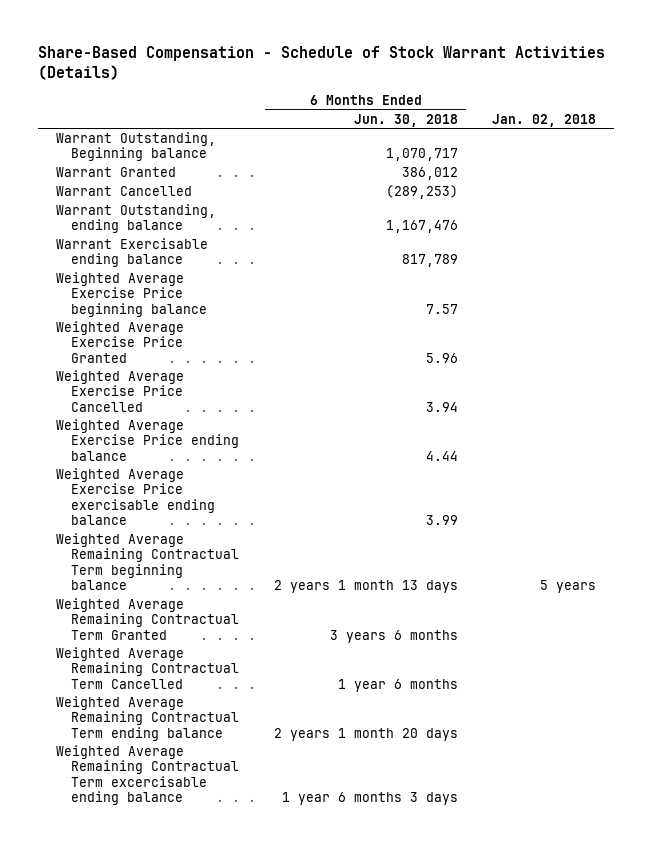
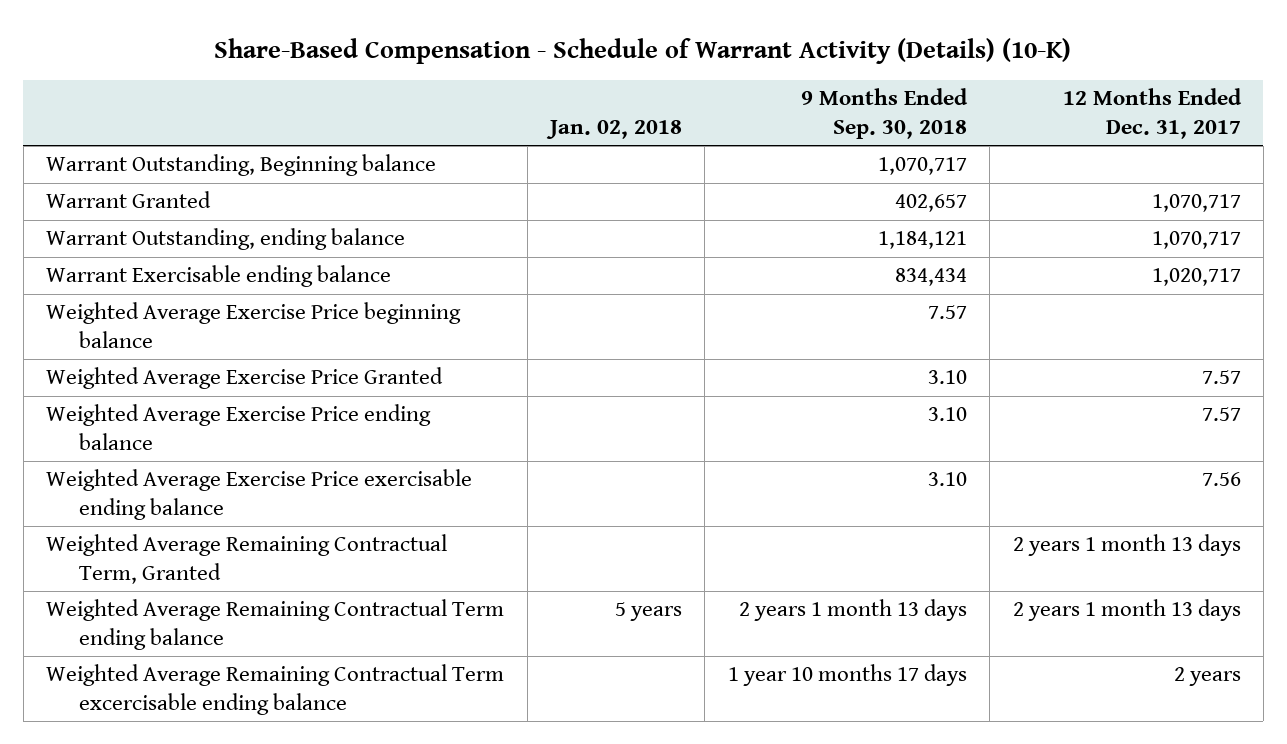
- Share-Based Compensation - Schedule of Stock Warrant Activities (Details)
+ Share-Based Compensation - Schedule of Warrant Activity (Details) (10-K)
- | 6 Months Ended Jun. 30, 2018 | Jan. 02, 2018
+ | Jan. 02, 2018 | 9 Months Ended Sep. 30, 2018 | 12 Months Ended Dec. 31, 2017
- Warrant Cancelled | (289,253) |
- Weighted Average Exercise Price Cancelled | 3.94 |
- Weighted Average Remaining Contractual Term beginning balance | 2 years 1 month 13 days | 5 years
- Weighted Average Remaining Contractual Term Granted | 3 years 6 months |
- Weighted Average Remaining Contractual Term Cancelled | 1 year 6 months |
- Weighted Average Remaining Contractual Term ending balance | 2 years 1 month 20 days |
+ Weighted Average Remaining Contractual Term, Granted | | | 2 years 1 month 13 days
+ Weighted Average Remaining Contractual Term ending balance | 5 years | 2 years 1 month 13 days | 2 years 1 month 13 days

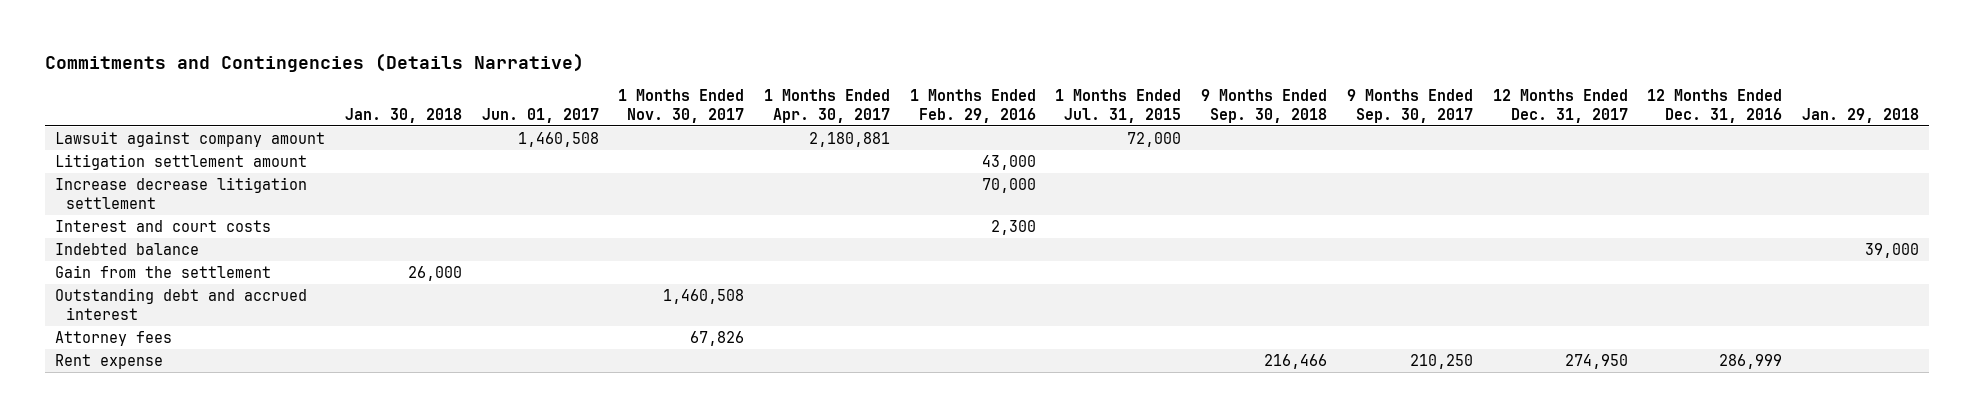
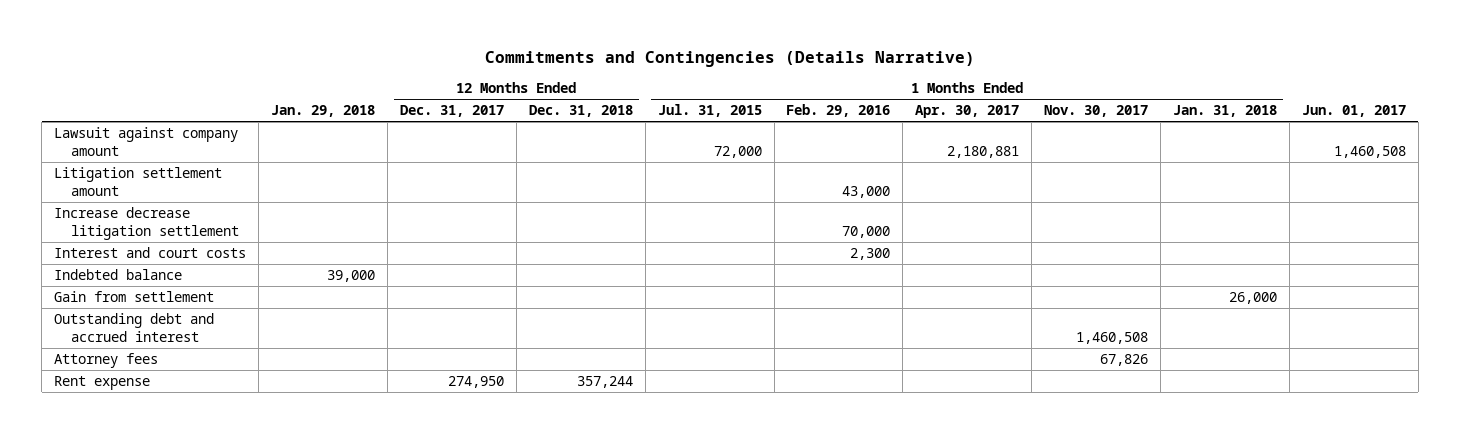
- | Jan. 30, 2018 | Jun. 01, 2017 | 1 Months Ended Nov. 30, 2017 | 1 Months Ended Apr. 30, 2017 | 1 Months Ended Feb. 29, 2016 | 1 Months Ended Jul. 31, 2015 | 9 Months Ended Sep. 30, 2018 | 9 Months Ended Sep. 30, 2017 | 12 Months Ended Dec. 31, 2017 | 12 Months Ended Dec. 31, 2016 | Jan. 29, 2018
+ | Jan. 29, 2018 | 12 Months Ended Dec. 31, 2017 | 12 Months Ended Dec. 31, 2018 | 1 Months Ended Jul. 31, 2015 | 1 Months Ended Feb. 29, 2016 | 1 Months Ended Apr. 30, 2017 | 1 Months Ended Nov. 30, 2017 | 1 Months Ended Jan. 31, 2018 | Jun. 01, 2017
- Gain from the settlement | 26,000 | | | | | | | | | |
+ Gain from settlement | | | | | | | | 26,000 |

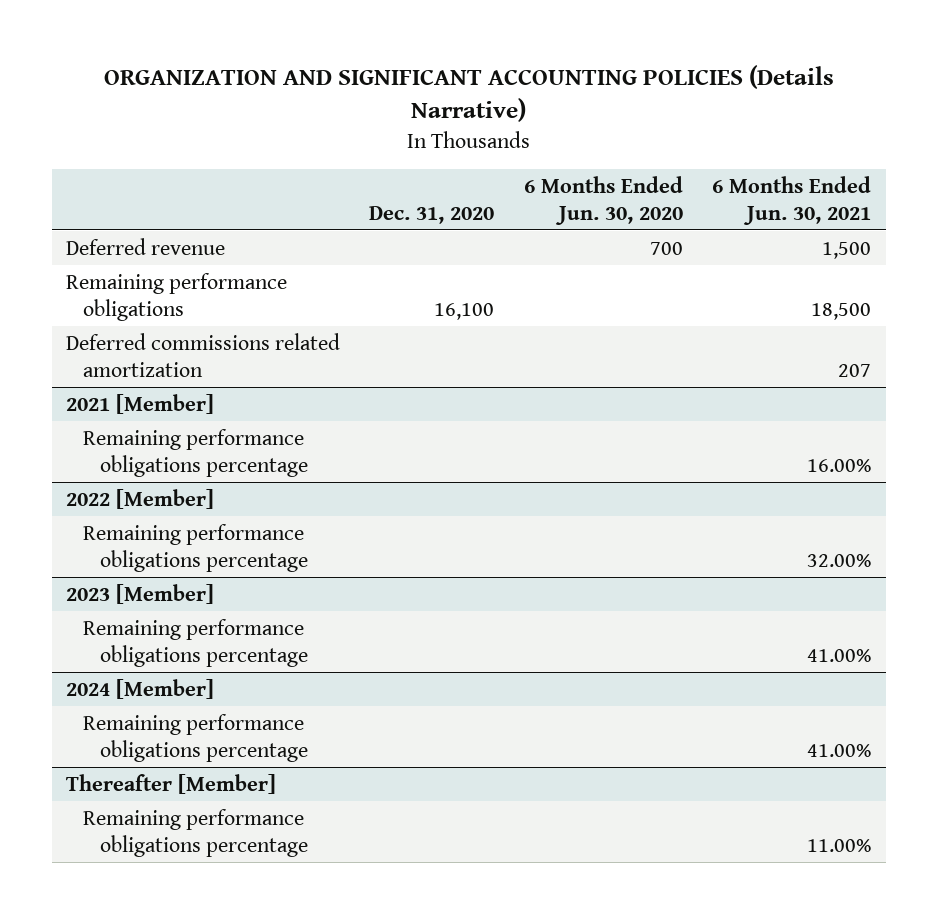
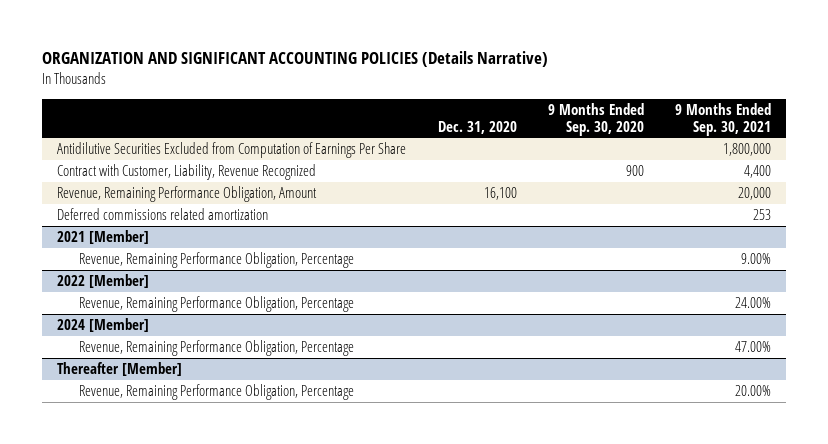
- | Dec. 31, 2020 | 6 Months Ended Jun. 30, 2020 | 6 Months Ended Jun. 30, 2021
+ | Dec. 31, 2020 | 9 Months Ended Sep. 30, 2020 | 9 Months Ended Sep. 30, 2021
- Deferred revenue | | 700 | 1,500
- Remaining performance obligations | 16,100 | | 18,500
+ Antidilutive Securities Excluded from Computation of Earnings Per Share | | | 1,800,000
+ Contract with Customer, Liability, Revenue Recognized | | 900 | 4,400
+ Revenue, Remaining Performance Obligation, Amount | 16,100 | | 20,000
@ 2021 [Member]
- Remaining performance obligations percentage | | | 16.00%
+ Revenue, Remaining Performance Obligation, Percentage | | | 9.00%
@ 2022 [Member]
- Remaining performance obligations percentage | | | 32.00%
- 2023 [Member]
- Remaining performance obligations percentage | | | 41.00%
@ 2022 [Member]
+ Revenue, Remaining Performance Obligation, Percentage | | | 24.00%
@ 2024 [Member]
- Remaining performance obligations percentage | | | 41.00%
+ Revenue, Remaining Performance Obligation, Percentage | | | 47.00%
@ Thereafter [Member]
- Remaining performance obligations percentage | | | 11.00%
+ Revenue, Remaining Performance Obligation, Percentage | | | 20.00%

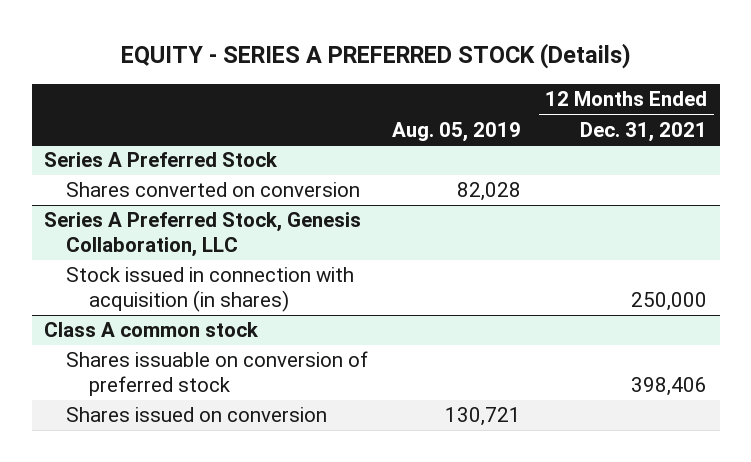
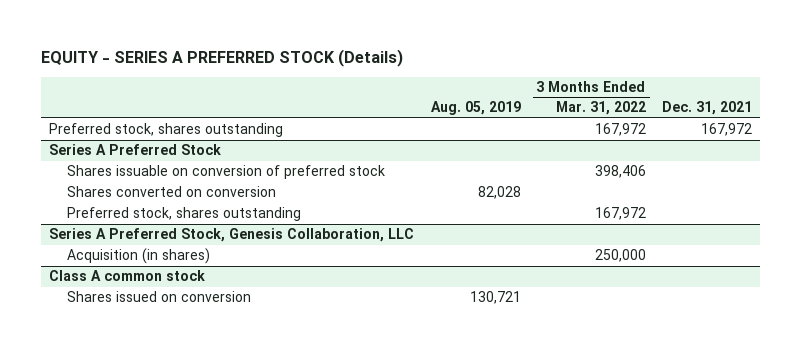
- | Aug. 05, 2019 | 12 Months Ended Dec. 31, 2021
+ | Aug. 05, 2019 | 3 Months Ended Mar. 31, 2022 | Dec. 31, 2021
+ Preferred stock, shares outstanding | | 167,972 | 167,972
@ Series A Preferred Stock
+ Shares issuable on conversion of preferred stock | | 398,406 |
+ Preferred stock, shares outstanding | | 167,972 |
@ Series A Preferred Stock, Genesis Collaboration, LLC
- Stock issued in connection with acquisition (in shares) | | 250,000
+ Acquisition (in shares) | | 250,000 |
@ Class A common stock
- Shares issuable on conversion of preferred stock | | 398,406

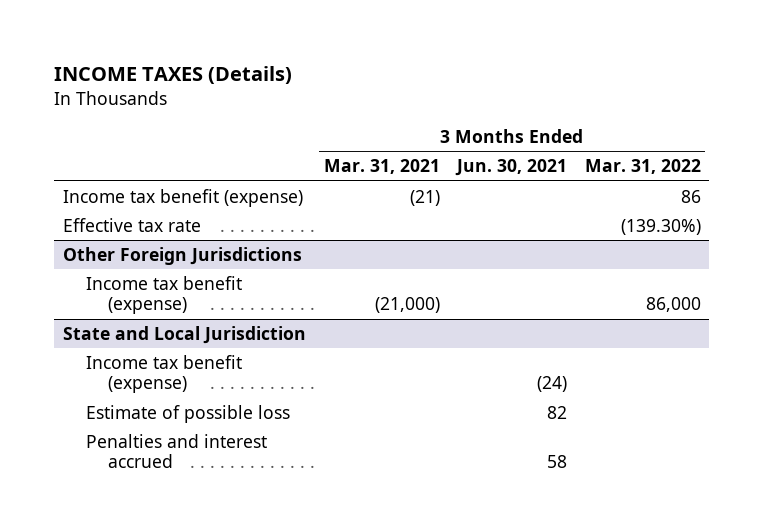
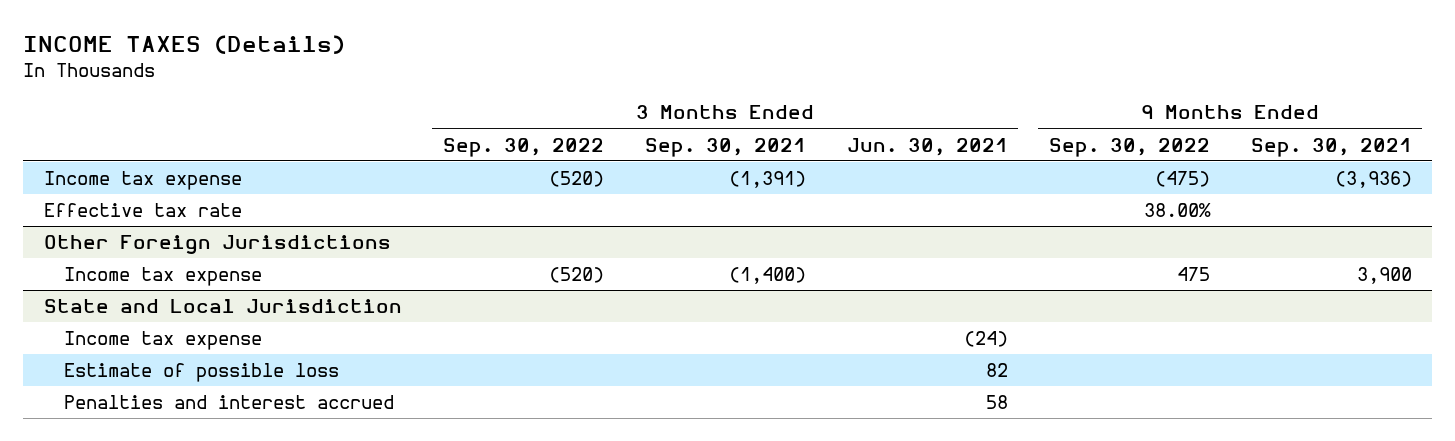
- | 3 Months Ended Mar. 31, 2021 | 3 Months Ended Jun. 30, 2021 | 3 Months Ended Mar. 31, 2022
+ | 3 Months Ended Sep. 30, 2022 | 3 Months Ended Sep. 30, 2021 | 3 Months Ended Jun. 30, 2021 | 9 Months Ended Sep. 30, 2022 | 9 Months Ended Sep. 30, 2021
- Income tax benefit (expense) | (21) | | 86
+ Income tax expense | (520) | (1,391) | | (475) | (3,936)
@ Other Foreign Jurisdictions
- Income tax benefit (expense) | (21,000) | | 86,000
+ Income tax expense | (520) | (1,400) | | 475 | 3,900
@ State and Local Jurisdiction
- Income tax benefit (expense) | | (24) |
+ Income tax expense | | | (24) | |

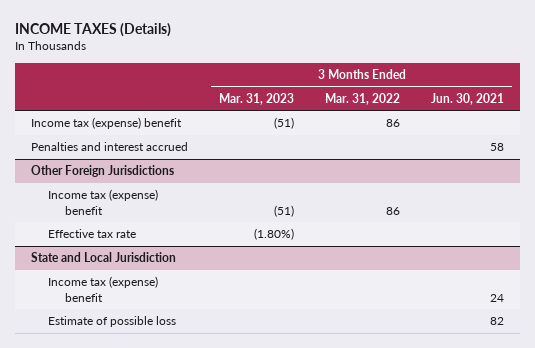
- | 3 Months Ended Sep. 30, 2022 | 3 Months Ended Sep. 30, 2021 | 3 Months Ended Jun. 30, 2021 | 9 Months Ended Sep. 30, 2022 | 9 Months Ended Sep. 30, 2021
+ | 3 Months Ended Mar. 31, 2023 | 3 Months Ended Mar. 31, 2022 | 3 Months Ended Jun. 30, 2021
- Income tax expense | (520) | (1,391) | | (475) | (3,936)
- Effective tax rate | | | | 38.00% |
+ Income tax (expense) benefit | (51) | 86 |
+ Penalties and interest accrued | | | 58
@ Other Foreign Jurisdictions
- Income tax expense | (520) | (1,400) | | 475 | 3,900
+ Income tax (expense) benefit | (51) | 86 |
+ Effective tax rate | (1.80%) | |
@ State and Local Jurisdiction
- Income tax expense | | | (24) | |
+ Income tax (expense) benefit | | | 24
- Penalties and interest accrued | | | 58 | |

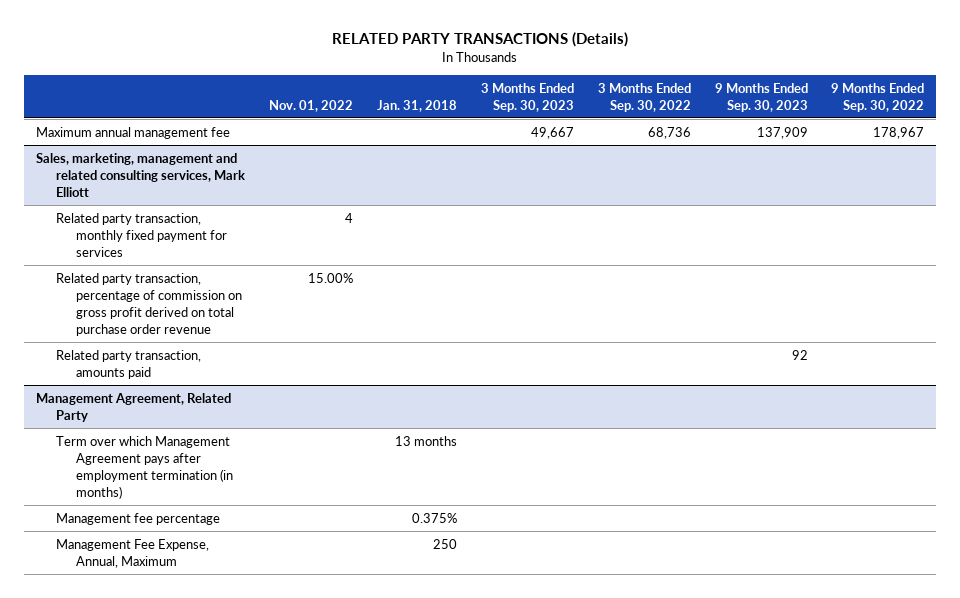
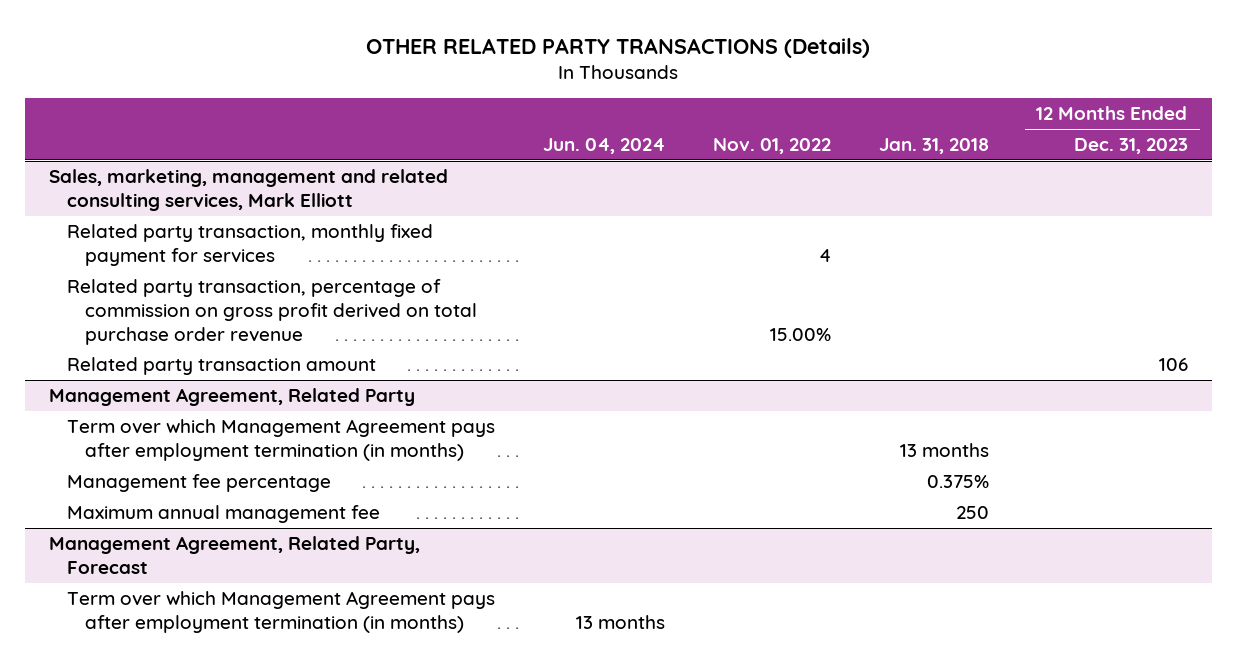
- RELATED PARTY TRANSACTIONS (Details)
+ OTHER RELATED PARTY TRANSACTIONS (Details)
- | Nov. 01, 2022 | Jan. 31, 2018 | 3 Months Ended Sep. 30, 2023 | 3 Months Ended Sep. 30, 2022 | 9 Months Ended Sep. 30, 2023 | 9 Months Ended Sep. 30, 2022
+ | Jun. 04, 2024 | Nov. 01, 2022 | Jan. 31, 2018 | 12 Months Ended Dec. 31, 2023
- Maximum annual management fee | | | 49,667 | 68,736 | 137,909 | 178,967
@ Sales, marketing, management and related consulting services, Mark Elliott
- Related party transaction, amounts paid | | | | | 92 |
+ Related party transaction amount | | | | 106
@ Management Agreement, Related Party
- Management Fee Expense, Annual, Maximum | | 250 | | | |
+ Maximum annual management fee | | | 250 |
+ Management Agreement, Related Party, Forecast
+ Term over which Management Agreement pays after employment termination (in months) | 13 months | | |

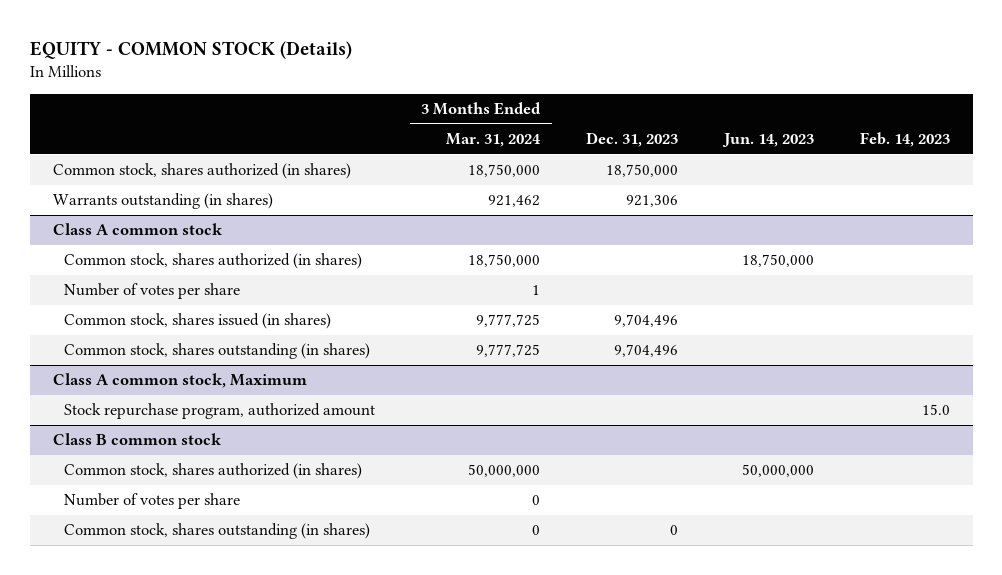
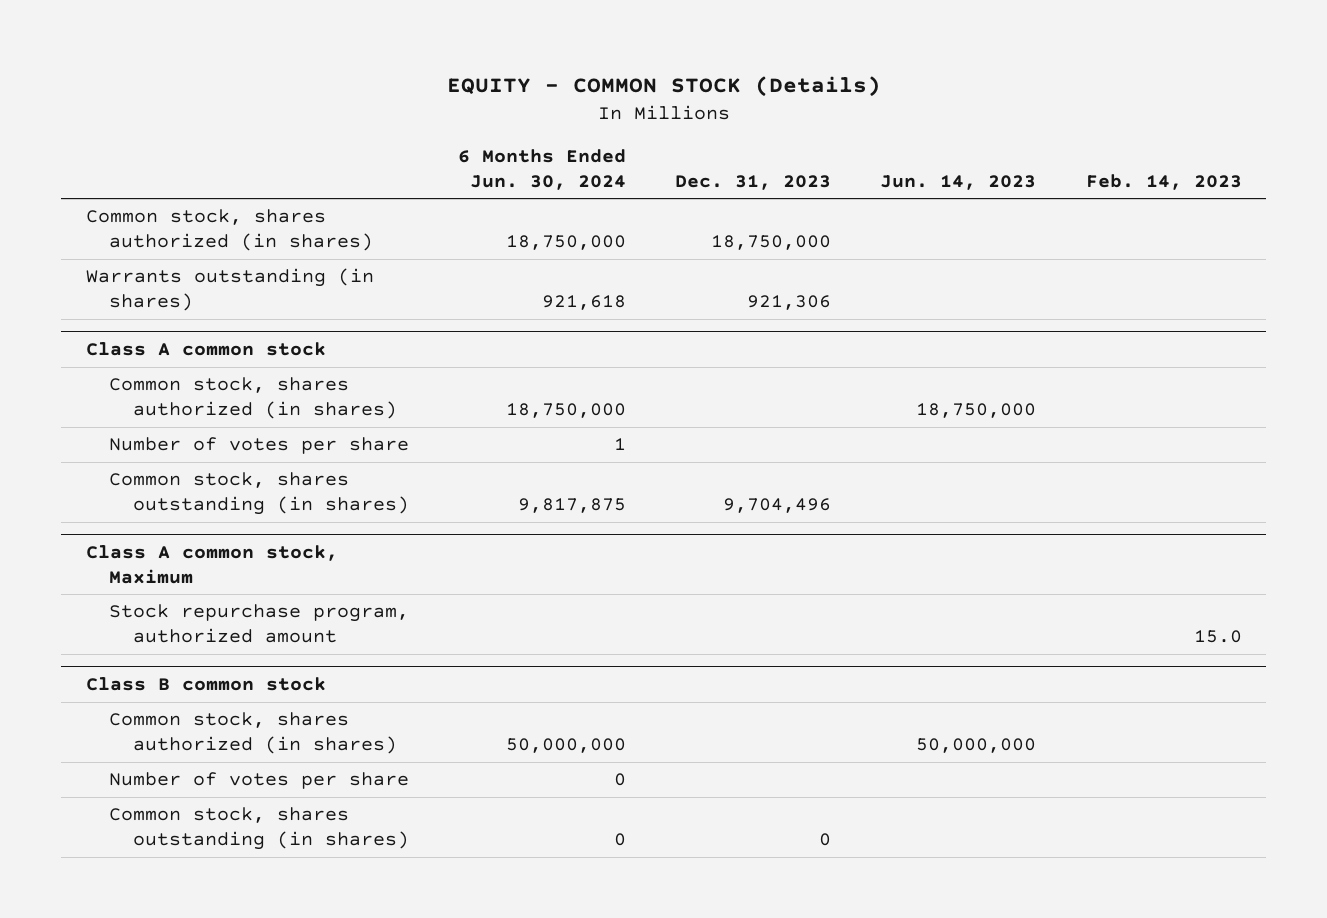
- | 3 Months Ended Mar. 31, 2024 | Dec. 31, 2023 | Jun. 14, 2023 | Feb. 14, 2023
+ | 6 Months Ended Jun. 30, 2024 | Dec. 31, 2023 | Jun. 14, 2023 | Feb. 14, 2023
@ Class A common stock
- Common stock, shares issued (in shares) | 9,777,725 | 9,704,496 | |

